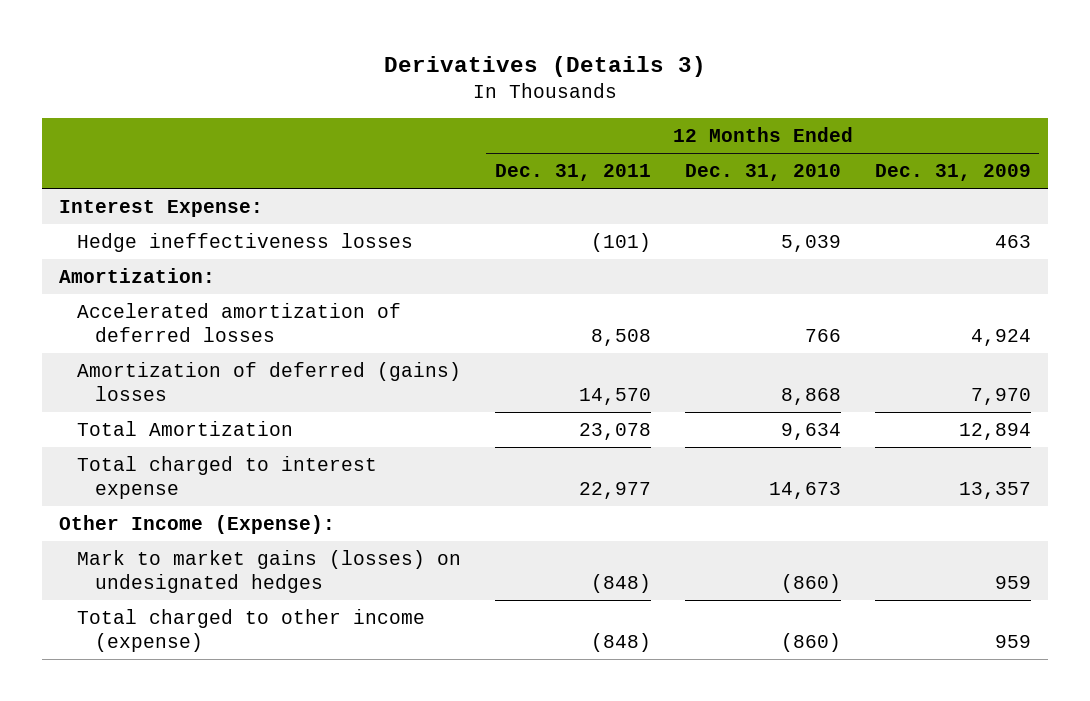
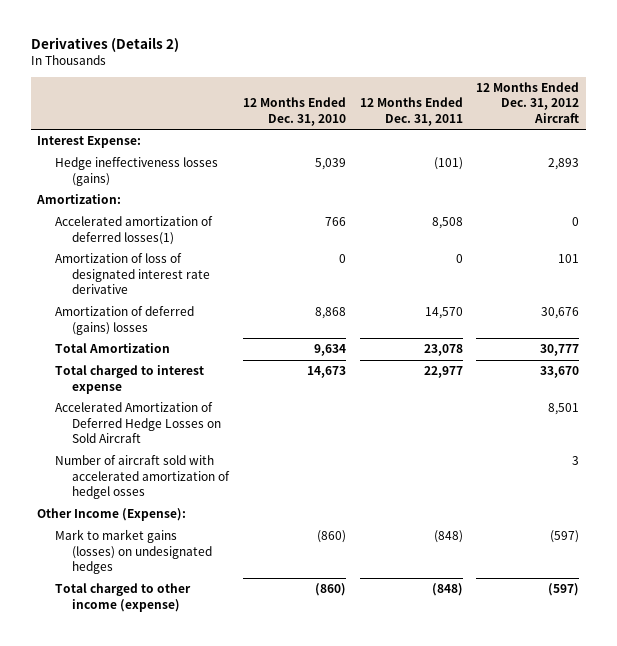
- Derivatives (Details 3)
+ Derivatives (Details 2)
- | 12 Months Ended Dec. 31, 2011 | 12 Months Ended Dec. 31, 2010 | 12 Months Ended Dec. 31, 2009
+ | 12 Months Ended Dec. 31, 2010 | 12 Months Ended Dec. 31, 2011 | 12 Months Ended Dec. 31, 2012 Aircraft
- Hedge ineffectiveness losses | (101) | 5,039 | 463
+ Hedge ineffectiveness losses (gains) | 5,039 | (101) | 2,893
- Accelerated amortization of deferred losses | 8,508 | 766 | 4,924
+ Accelerated amortization of deferred losses(1) | 766 | 8,508 | 0
+ Amortization of loss of designated interest rate derivative | 0 | 0 | 101
+ Accelerated Amortization of Deferred Hedge Losses on Sold Aircraft | | | 8,501
+ Number of aircraft sold with accelerated amortization of hedgel osses | | | 3

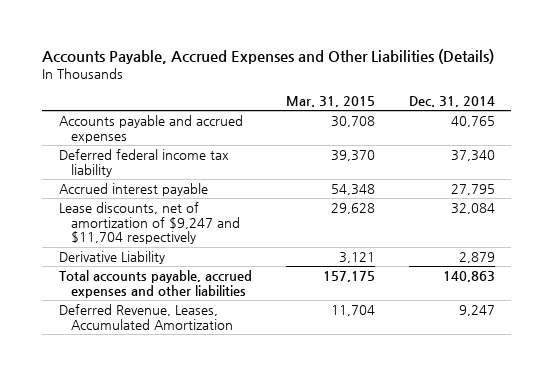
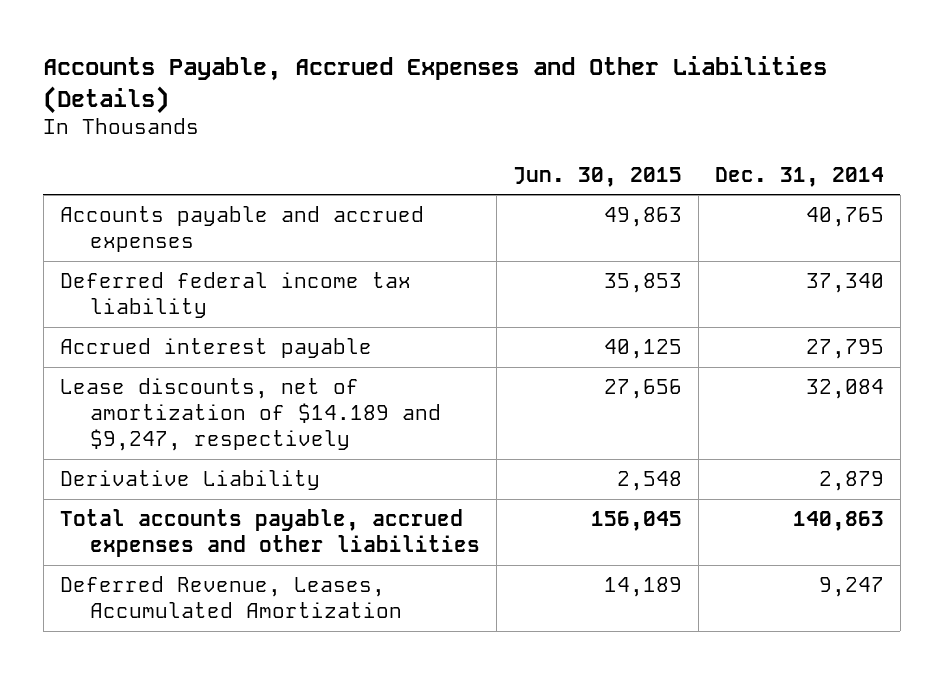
- | Mar. 31, 2015 | Dec. 31, 2014
+ | Jun. 30, 2015 | Dec. 31, 2014
- Lease discounts, net of amortization of $9,247 and $11,704 respectively | 29,628 | 32,084
+ Lease discounts, net of amortization of $14.189 and $9,247, respectively | 27,656 | 32,084

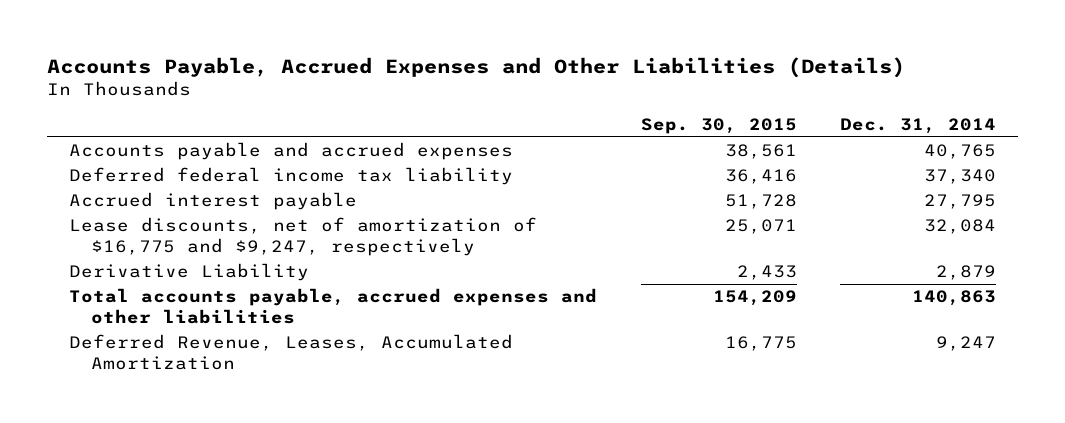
- | Jun. 30, 2015 | Dec. 31, 2014
+ | Sep. 30, 2015 | Dec. 31, 2014
- Lease discounts, net of amortization of $14.189 and $9,247, respectively | 27,656 | 32,084
+ Lease discounts, net of amortization of $16,775 and $9,247, respectively | 25,071 | 32,084

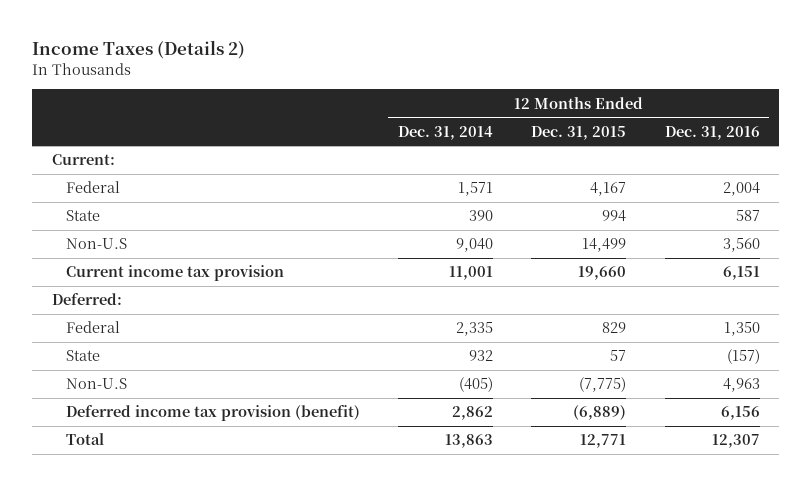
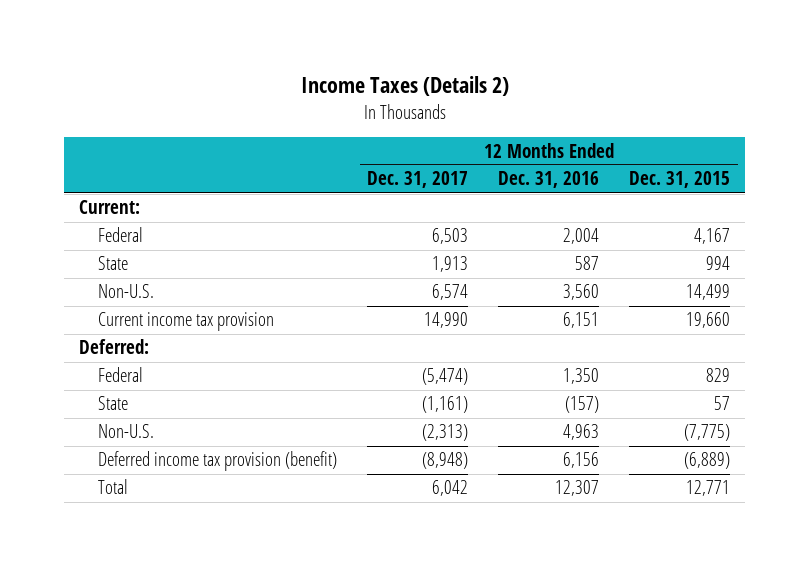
- | 12 Months Ended Dec. 31, 2014 | 12 Months Ended Dec. 31, 2015 | 12 Months Ended Dec. 31, 2016
+ | 12 Months Ended Dec. 31, 2017 | 12 Months Ended Dec. 31, 2016 | 12 Months Ended Dec. 31, 2015
- Non-U.S | 9,040 | 14,499 | 3,560
+ Non-U.S. | 6,574 | 3,560 | 14,499
- Non-U.S | (405) | (7,775) | 4,963
+ Non-U.S. | (2,313) | 4,963 | (7,775)

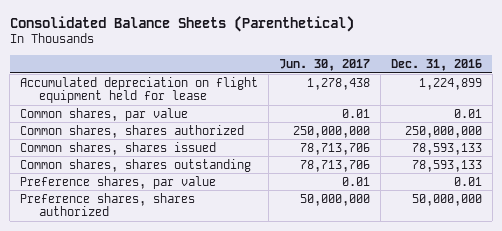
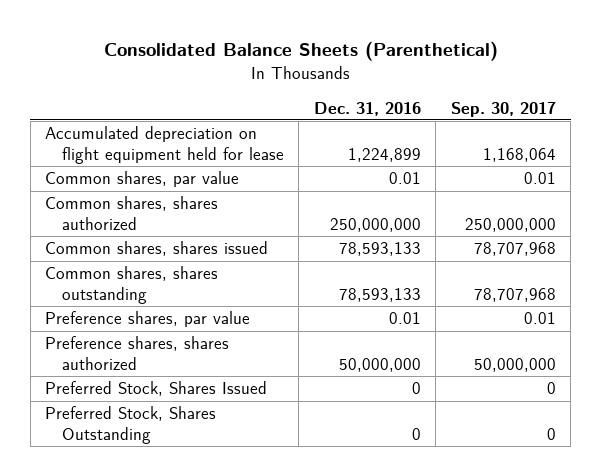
- | Jun. 30, 2017 | Dec. 31, 2016
+ | Dec. 31, 2016 | Sep. 30, 2017
+ Preferred Stock, Shares Issued | 0 | 0
+ Preferred Stock, Shares Outstanding | 0 | 0

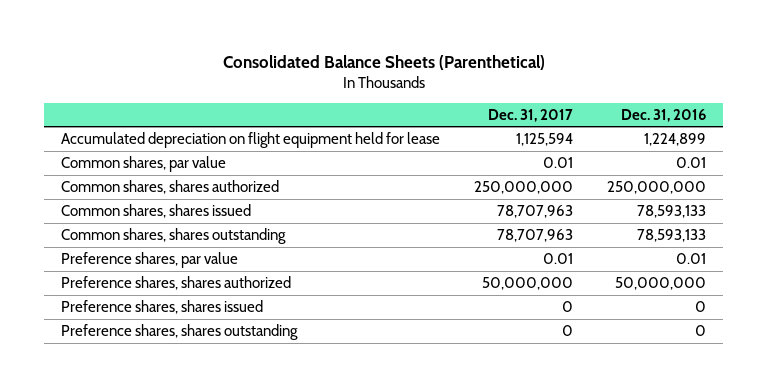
- | Dec. 31, 2016 | Sep. 30, 2017
+ | Dec. 31, 2017 | Dec. 31, 2016
- Preferred Stock, Shares Issued | 0 | 0
- Preferred Stock, Shares Outstanding | 0 | 0
+ Preference shares, shares issued | 0 | 0
+ Preference shares, shares outstanding | 0 | 0

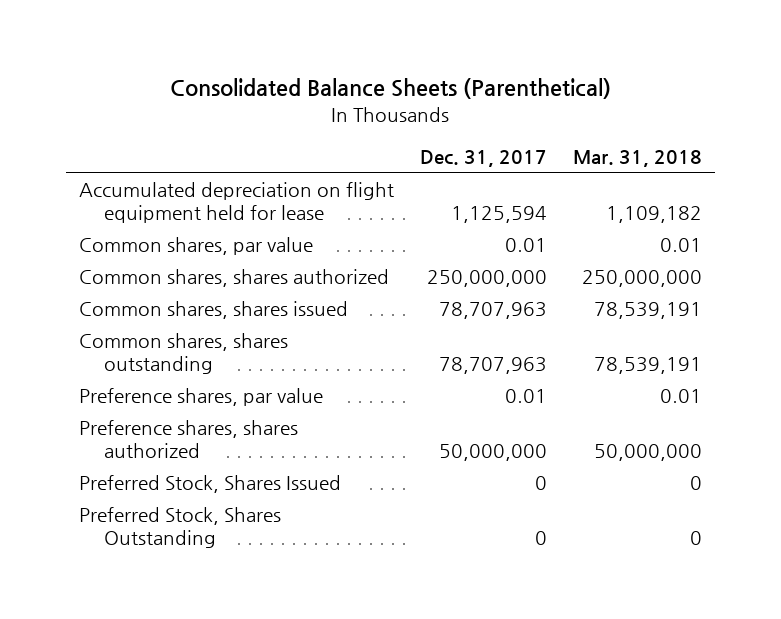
- | Dec. 31, 2017 | Dec. 31, 2016
+ | Dec. 31, 2017 | Mar. 31, 2018
- Preference shares, shares issued | 0 | 0
- Preference shares, shares outstanding | 0 | 0
+ Preferred Stock, Shares Issued | 0 | 0
+ Preferred Stock, Shares Outstanding | 0 | 0

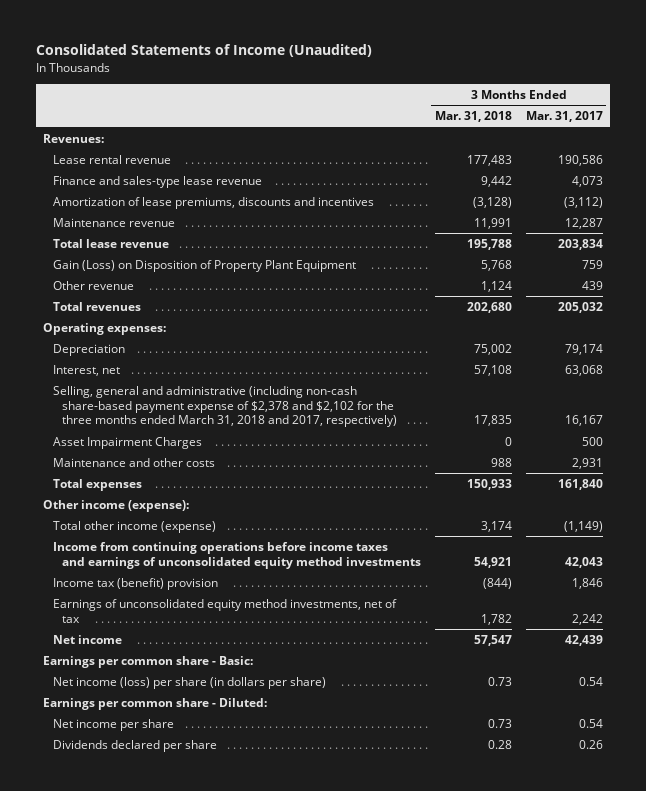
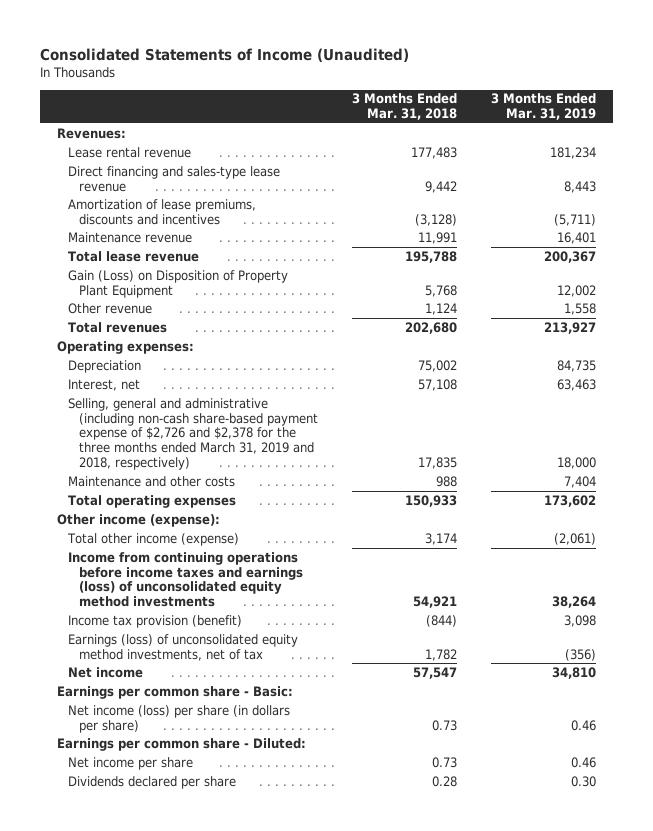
- | 3 Months Ended Mar. 31, 2018 | 3 Months Ended Mar. 31, 2017
+ | 3 Months Ended Mar. 31, 2018 | 3 Months Ended Mar. 31, 2019
- Finance and sales-type lease revenue | 9,442 | 4,073
+ Direct financing and sales-type lease revenue | 9,442 | 8,443
- Selling, general and administrative (including non-cash share-based payment expense of $2,378 and $2,102 for the three months ended March 31, 2018 and 2017, respectively) | 17,835 | 16,167
- Asset Impairment Charges | 0 | 500
+ Selling, general and administrative (including non-cash share-based payment expense of $2,726 and $2,378 for the three months ended March 31, 2019 and 2018, respectively) | 17,835 | 18,000
- Total expenses | 150,933 | 161,840
+ Total operating expenses | 150,933 | 173,602
- Income from continuing operations before income taxes and earnings of unconsolidated equity method investments | 54,921 | 42,043
- Income tax (benefit) provision | (844) | 1,846
- Earnings of unconsolidated equity method investments, net of tax | 1,782 | 2,242
+ Income from continuing operations before income taxes and earnings (loss) of unconsolidated equity method investments | 54,921 | 38,264
+ Income tax provision (benefit) | (844) | 3,098
+ Earnings (loss) of unconsolidated equity method investments, net of tax | 1,782 | (356)

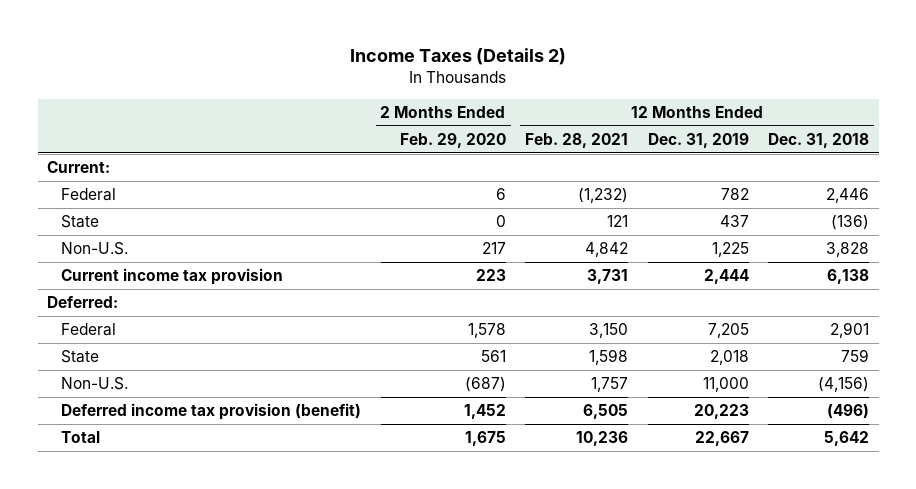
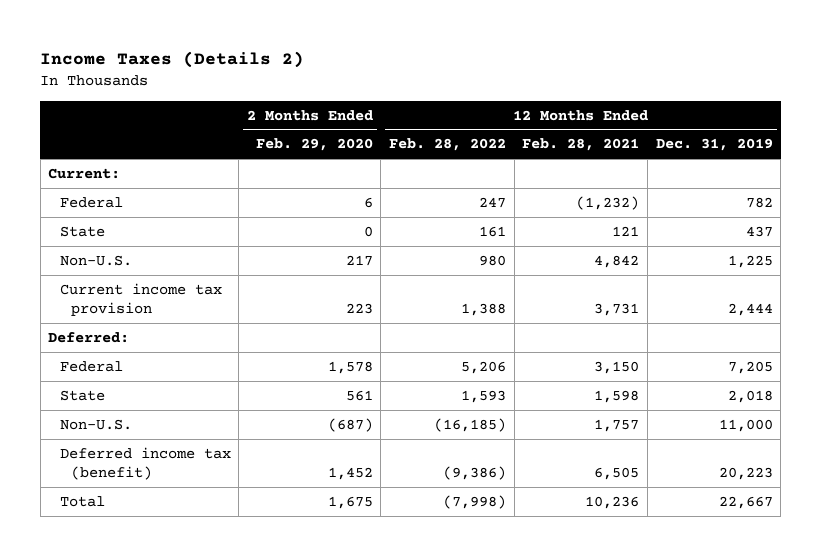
- | 2 Months Ended Feb. 29, 2020 | 12 Months Ended Feb. 28, 2021 | 12 Months Ended Dec. 31, 2019 | 12 Months Ended Dec. 31, 2018
+ | 2 Months Ended Feb. 29, 2020 | 12 Months Ended Feb. 28, 2022 | 12 Months Ended Feb. 28, 2021 | 12 Months Ended Dec. 31, 2019
- Deferred income tax provision (benefit) | 1,452 | 6,505 | 20,223 | (496)
+ Deferred income tax (benefit) | 1,452 | (9,386) | 6,505 | 20,223

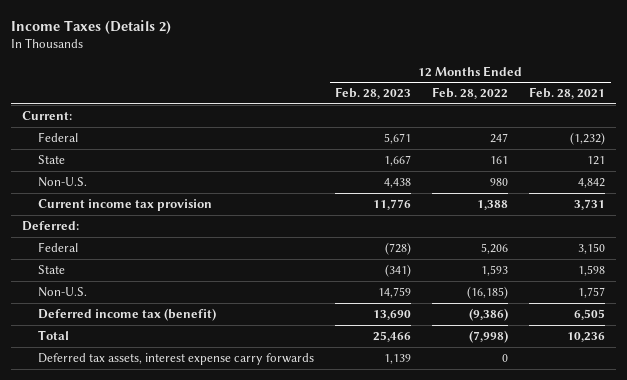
- | 2 Months Ended Feb. 29, 2020 | 12 Months Ended Feb. 28, 2022 | 12 Months Ended Feb. 28, 2021 | 12 Months Ended Dec. 31, 2019
+ | 12 Months Ended Feb. 28, 2023 | 12 Months Ended Feb. 28, 2022 | 12 Months Ended Feb. 28, 2021
+ Deferred tax assets, interest expense carry forwards | 1,139 | 0 |

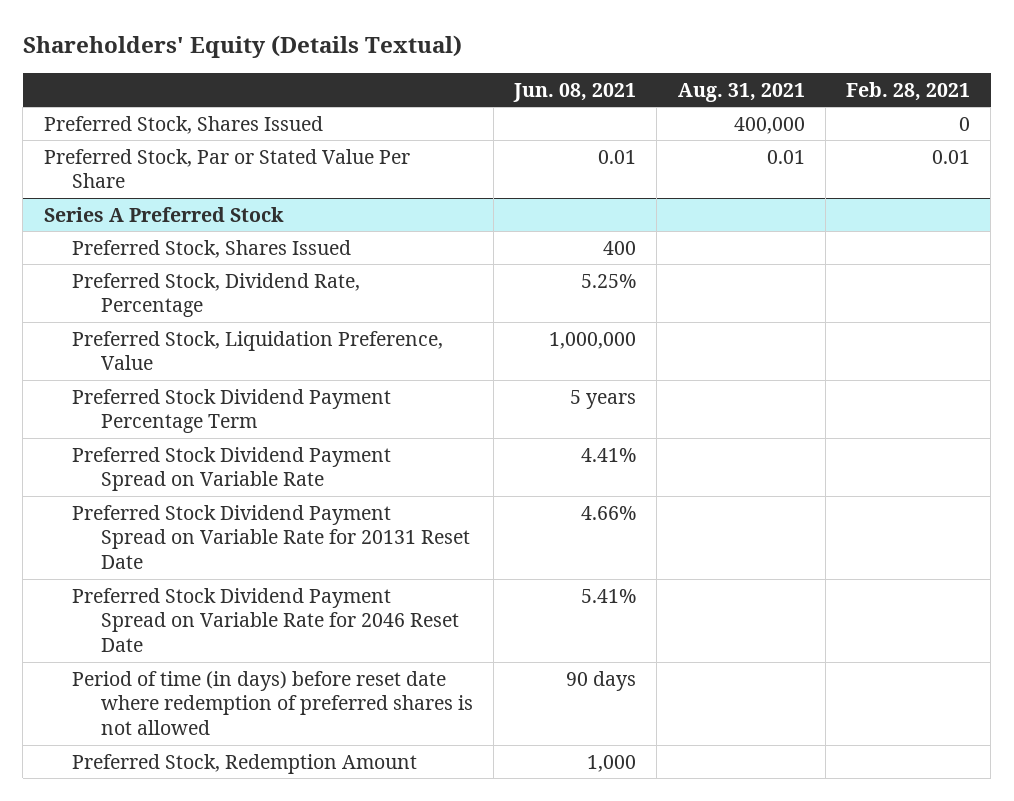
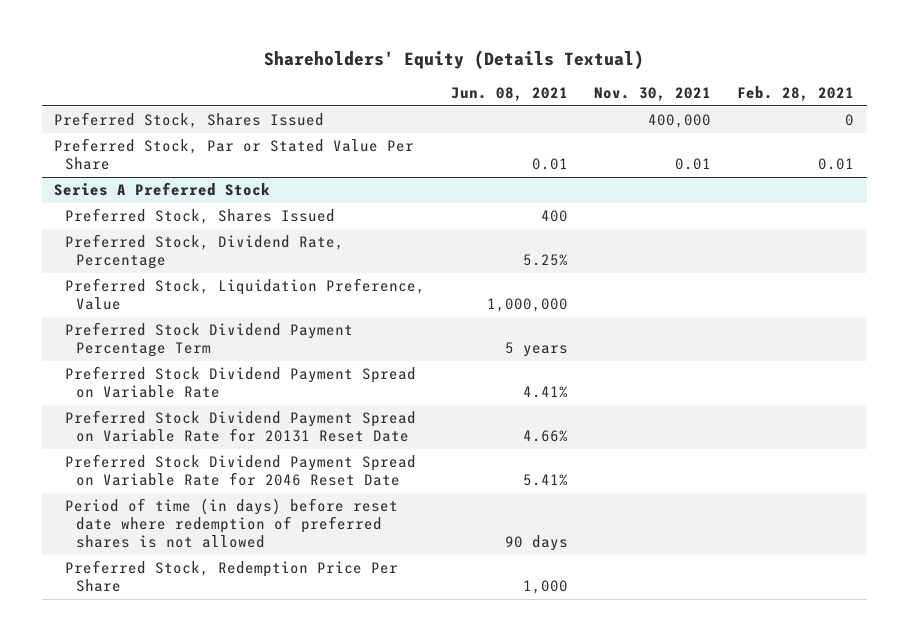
- | Jun. 08, 2021 | Aug. 31, 2021 | Feb. 28, 2021
+ | Jun. 08, 2021 | Nov. 30, 2021 | Feb. 28, 2021
@ Series A Preferred Stock
- Preferred Stock, Redemption Amount | 1,000 | |
+ Preferred Stock, Redemption Price Per Share | 1,000 | |

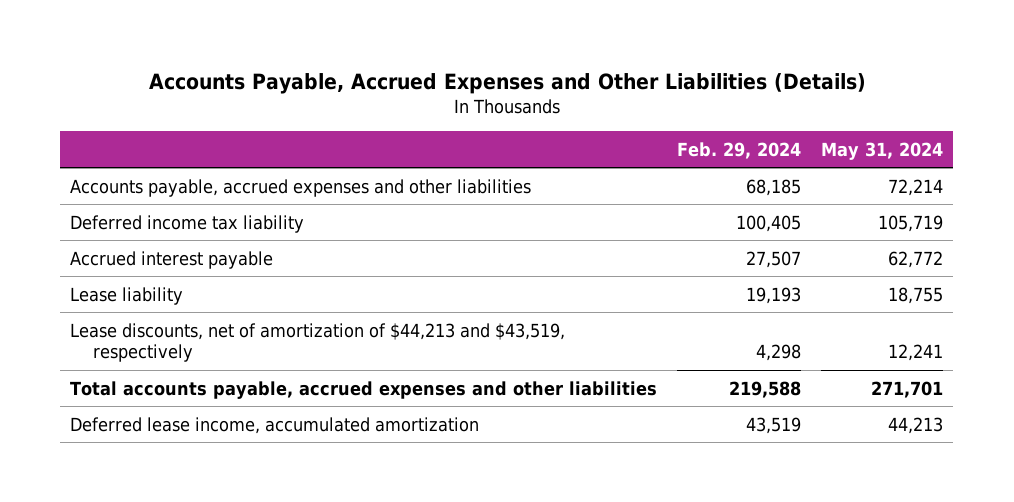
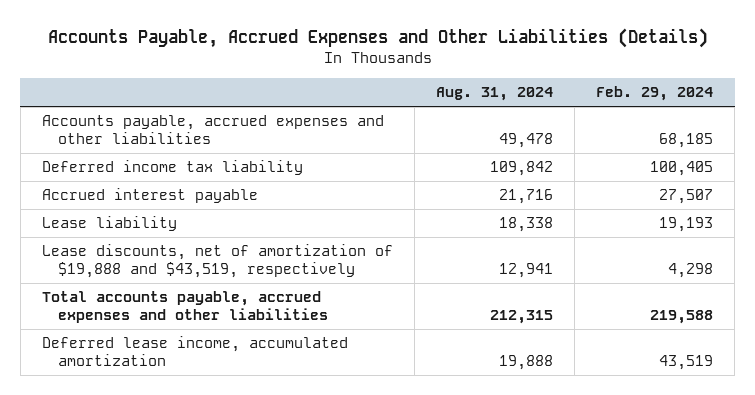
- | Feb. 29, 2024 | May 31, 2024
+ | Aug. 31, 2024 | Feb. 29, 2024
- Lease discounts, net of amortization of $44,213 and $43,519, respectively | 4,298 | 12,241
+ Lease discounts, net of amortization of $19,888 and $43,519, respectively | 12,941 | 4,298

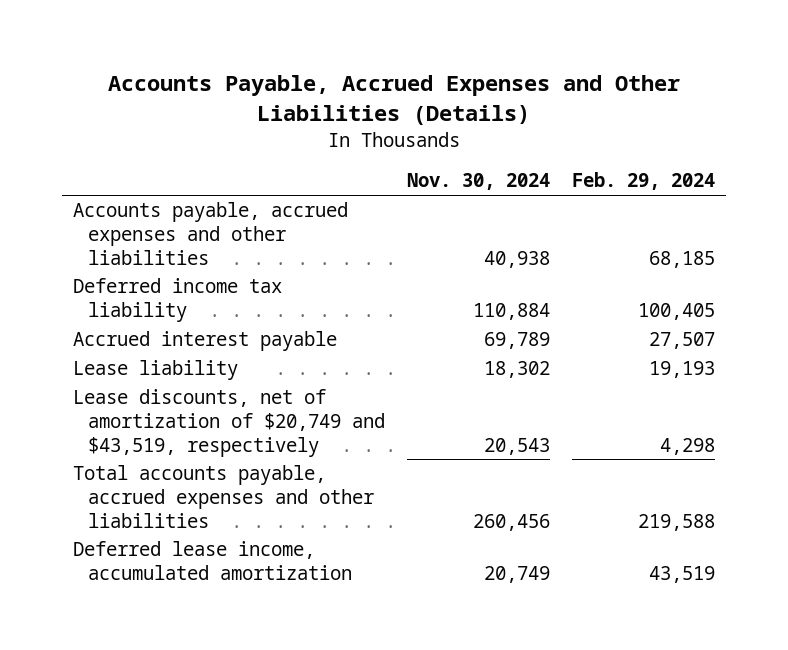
- | Aug. 31, 2024 | Feb. 29, 2024
+ | Nov. 30, 2024 | Feb. 29, 2024
- Lease discounts, net of amortization of $19,888 and $43,519, respectively | 12,941 | 4,298
+ Lease discounts, net of amortization of $20,749 and $43,519, respectively | 20,543 | 4,298

